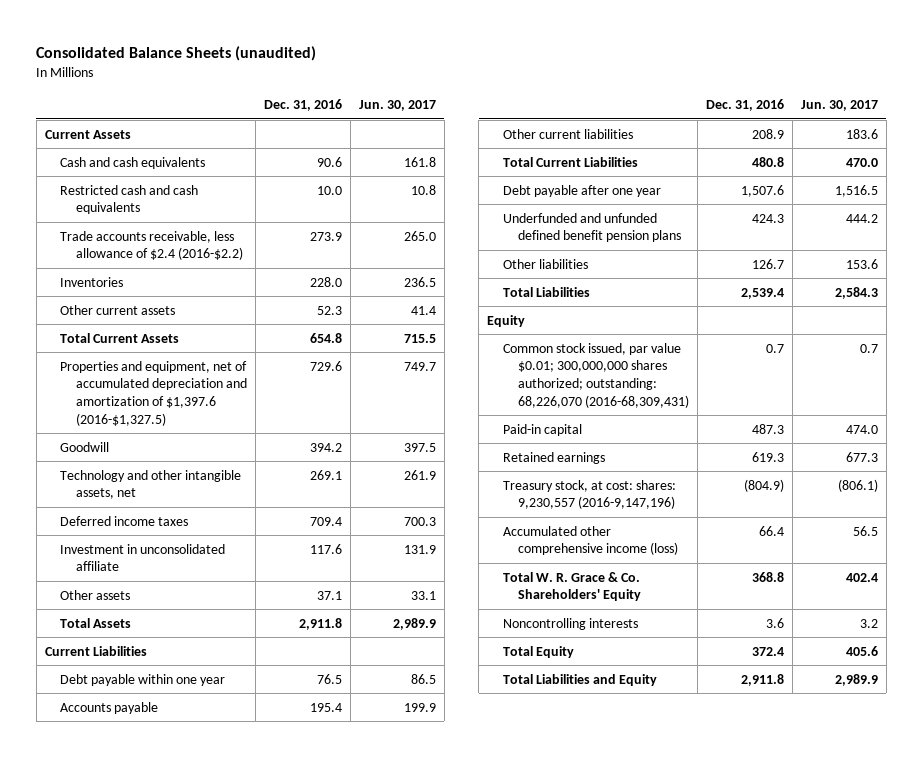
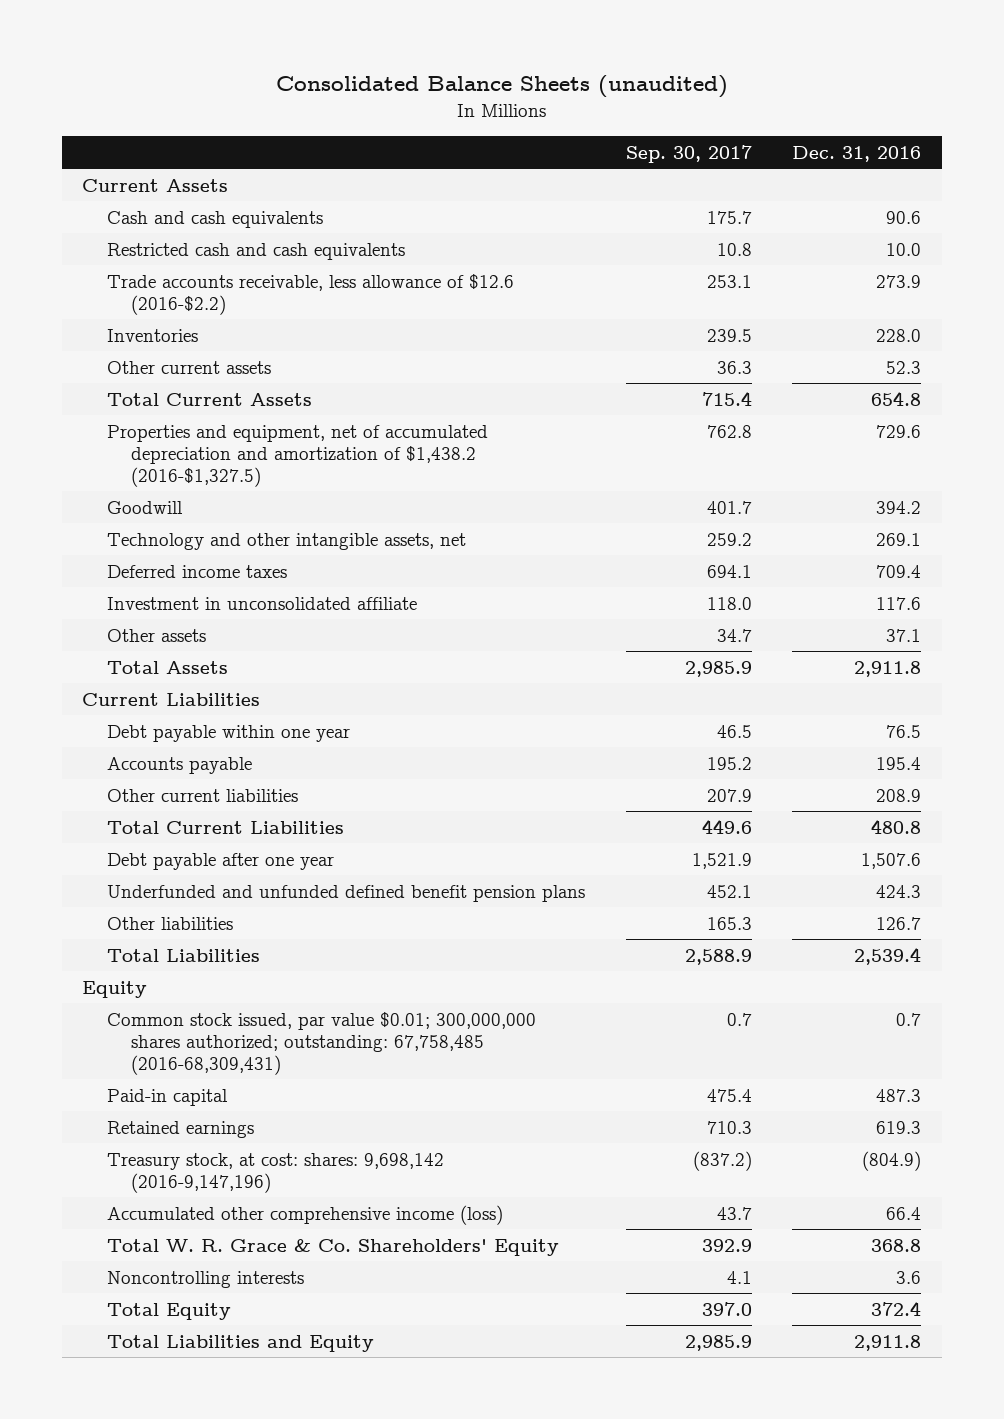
- | Dec. 31, 2016 | Jun. 30, 2017
+ | Sep. 30, 2017 | Dec. 31, 2016
- Trade accounts receivable, less allowance of $2.4 (2016-$2.2) | 273.9 | 265.0
+ Trade accounts receivable, less allowance of $12.6 (2016-$2.2) | 253.1 | 273.9
- Properties and equipment, net of accumulated depreciation and amortization of $1,397.6 (2016-$1,327.5) | 729.6 | 749.7
+ Properties and equipment, net of accumulated depreciation and amortization of $1,438.2 (2016-$1,327.5) | 762.8 | 729.6
- Common stock issued, par value $0.01; 300,000,000 shares authorized; outstanding: 68,226,070 (2016-68,309,431) | 0.7 | 0.7
+ Common stock issued, par value $0.01; 300,000,000 shares authorized; outstanding: 67,758,485 (2016-68,309,431) | 0.7 | 0.7
- Treasury stock, at cost: shares: 9,230,557 (2016-9,147,196) | (804.9) | (806.1)
+ Treasury stock, at cost: shares: 9,698,142 (2016-9,147,196) | (837.2) | (804.9)

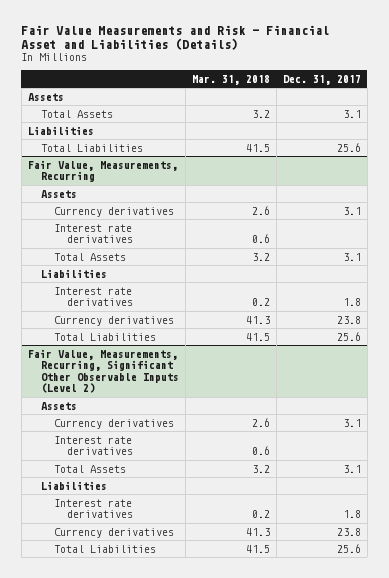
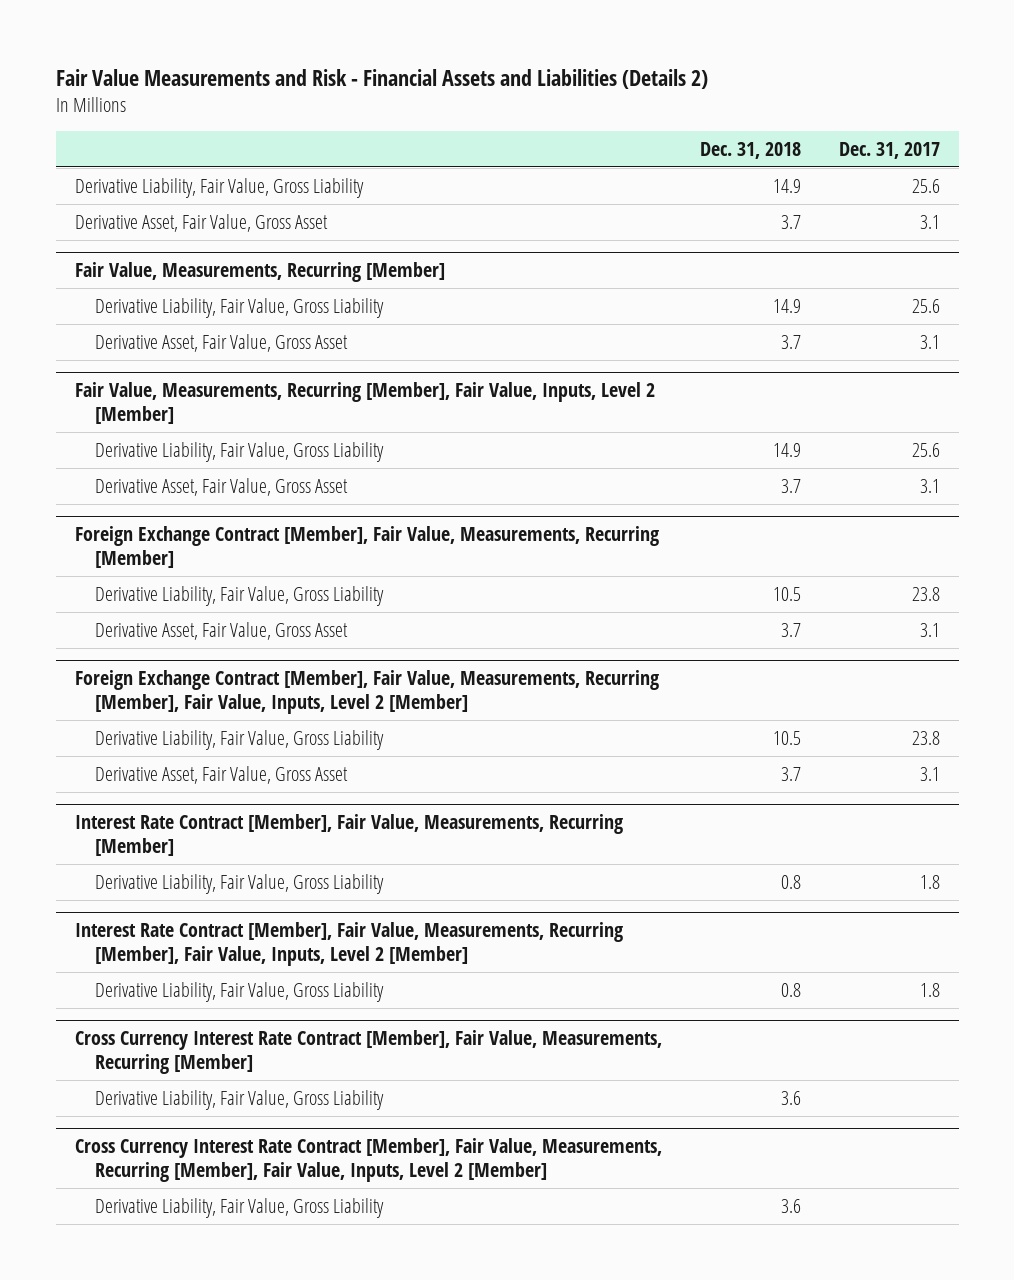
- Fair Value Measurements and Risk - Financial Asset and Liabilities (Details)
+ Fair Value Measurements and Risk - Financial Assets and Liabilities (Details 2)
- | Mar. 31, 2018 | Dec. 31, 2017
+ | Dec. 31, 2018 | Dec. 31, 2017
- Assets
- Total Assets | 3.2 | 3.1
- Liabilities
- Total Liabilities | 41.5 | 25.6
- Fair Value, Measurements, Recurring
- Assets
- Currency derivatives | 2.6 | 3.1
- Interest rate derivatives | 0.6 |
- Total Assets | 3.2 | 3.1
- Liabilities
- Interest rate derivatives | 0.2 | 1.8
- Currency derivatives | 41.3 | 23.8
- Total Liabilities | 41.5 | 25.6
- Fair Value, Measurements, Recurring, Significant Other Observable Inputs (Level 2)
- Assets
- Currency derivatives | 2.6 | 3.1
- Interest rate derivatives | 0.6 |
- Total Assets | 3.2 | 3.1
- Liabilities
- Interest rate derivatives | 0.2 | 1.8
- Currency derivatives | 41.3 | 23.8
- Total Liabilities | 41.5 | 25.6
+ Derivative Liability, Fair Value, Gross Liability | 14.9 | 25.6
+ Derivative Asset, Fair Value, Gross Asset | 3.7 | 3.1
+ Fair Value, Measurements, Recurring [Member]
+ Derivative Liability, Fair Value, Gross Liability | 14.9 | 25.6
+ Derivative Asset, Fair Value, Gross Asset | 3.7 | 3.1
+ Fair Value, Measurements, Recurring [Member], Fair Value, Inputs, Level 2 [Member]
+ Derivative Liability, Fair Value, Gross Liability | 14.9 | 25.6
+ Derivative Asset, Fair Value, Gross Asset | 3.7 | 3.1
+ Foreign Exchange Contract [Member], Fair Value, Measurements, Recurring [Member]
+ Derivative Liability, Fair Value, Gross Liability | 10.5 | 23.8
+ Derivative Asset, Fair Value, Gross Asset | 3.7 | 3.1
+ Foreign Exchange Contract [Member], Fair Value, Measurements, Recurring [Member], Fair Value, Inputs, Level 2 [Member]
+ Derivative Liability, Fair Value, Gross Liability | 10.5 | 23.8
+ Derivative Asset, Fair Value, Gross Asset | 3.7 | 3.1
+ Interest Rate Contract [Member], Fair Value, Measurements, Recurring [Member]
+ Derivative Liability, Fair Value, Gross Liability | 0.8 | 1.8
+ Interest Rate Contract [Member], Fair Value, Measurements, Recurring [Member], Fair Value, Inputs, Level 2 [Member]
+ Derivative Liability, Fair Value, Gross Liability | 0.8 | 1.8
+ Cross Currency Interest Rate Contract [Member], Fair Value, Measurements, Recurring [Member]
+ Derivative Liability, Fair Value, Gross Liability | 3.6 |
+ Cross Currency Interest Rate Contract [Member], Fair Value, Measurements, Recurring [Member], Fair Value, Inputs, Level 2 [Member]
+ Derivative Liability, Fair Value, Gross Liability | 3.6 |

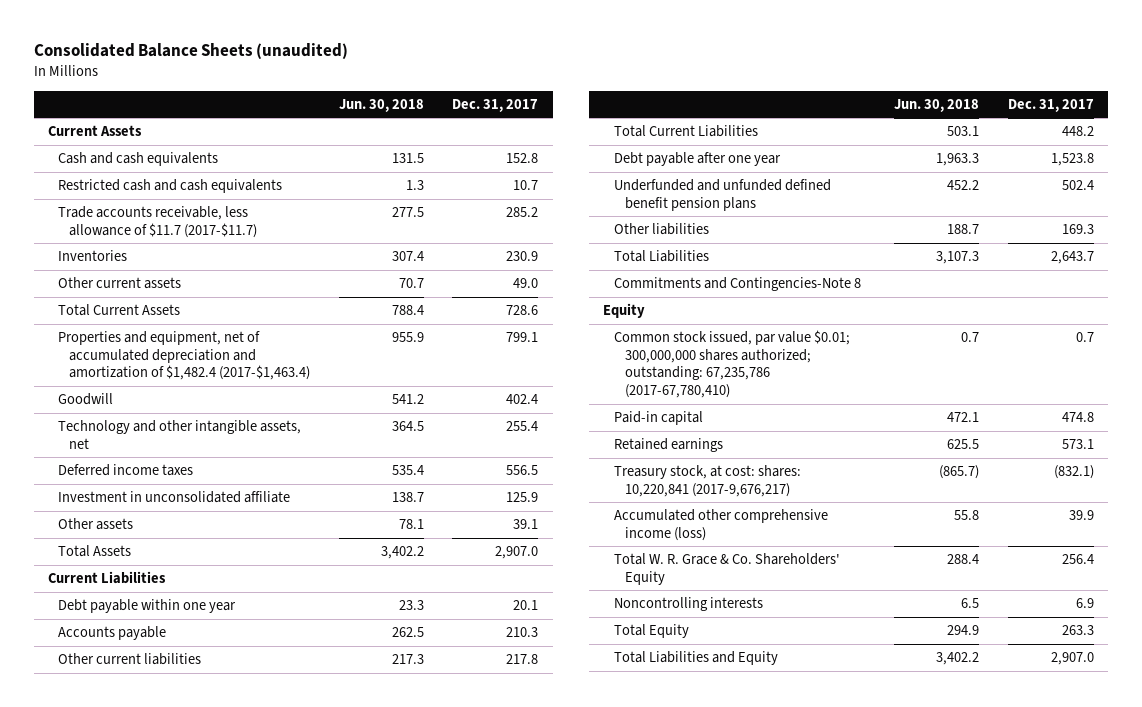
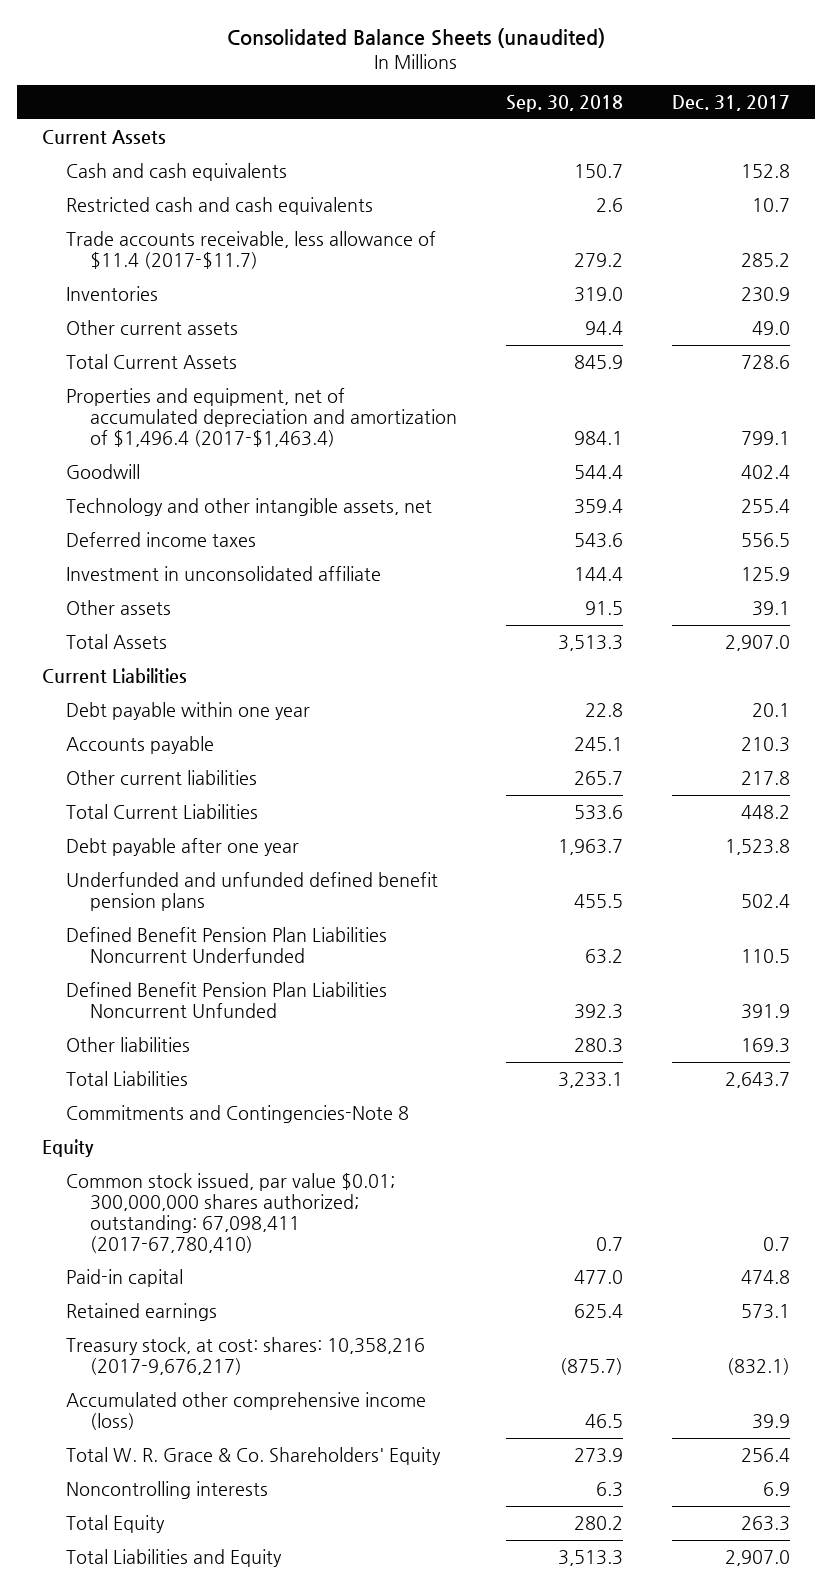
- | Jun. 30, 2018 | Dec. 31, 2017
+ | Sep. 30, 2018 | Dec. 31, 2017
- Trade accounts receivable, less allowance of $11.7 (2017-$11.7) | 277.5 | 285.2
+ Trade accounts receivable, less allowance of $11.4 (2017-$11.7) | 279.2 | 285.2
- Properties and equipment, net of accumulated depreciation and amortization of $1,482.4 (2017-$1,463.4) | 955.9 | 799.1
+ Properties and equipment, net of accumulated depreciation and amortization of $1,496.4 (2017-$1,463.4) | 984.1 | 799.1
+ Defined Benefit Pension Plan Liabilities Noncurrent Underfunded | 63.2 | 110.5
+ Defined Benefit Pension Plan Liabilities Noncurrent Unfunded | 392.3 | 391.9
- Common stock issued, par value $0.01; 300,000,000 shares authorized; outstanding: 67,235,786 (2017-67,780,410) | 0.7 | 0.7
+ Common stock issued, par value $0.01; 300,000,000 shares authorized; outstanding: 67,098,411 (2017-67,780,410) | 0.7 | 0.7
- Treasury stock, at cost: shares: 10,220,841 (2017-9,676,217) | (865.7) | (832.1)
+ Treasury stock, at cost: shares: 10,358,216 (2017-9,676,217) | (875.7) | (832.1)

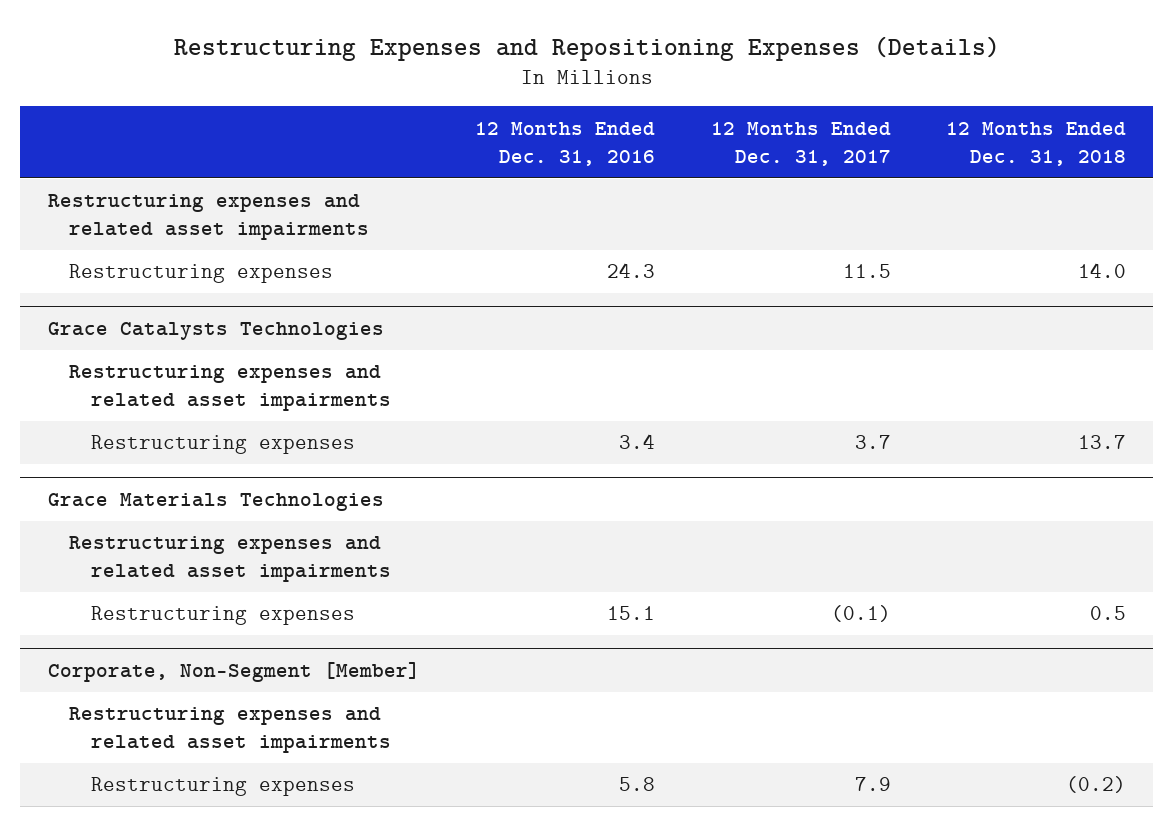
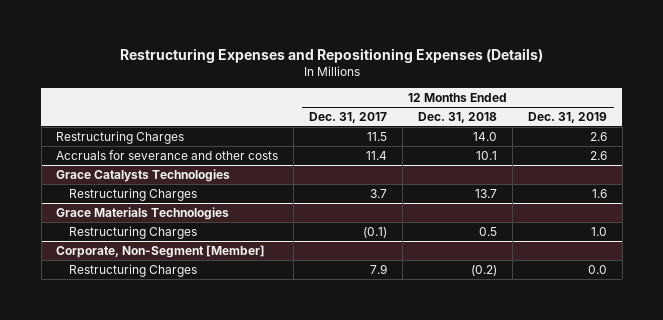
- | 12 Months Ended Dec. 31, 2016 | 12 Months Ended Dec. 31, 2017 | 12 Months Ended Dec. 31, 2018
+ | 12 Months Ended Dec. 31, 2017 | 12 Months Ended Dec. 31, 2018 | 12 Months Ended Dec. 31, 2019
- Restructuring expenses and related asset impairments
- Restructuring expenses | 24.3 | 11.5 | 14.0
+ Restructuring Charges | 11.5 | 14.0 | 2.6
+ Accruals for severance and other costs | 11.4 | 10.1 | 2.6
@ Grace Catalysts Technologies
- Restructuring expenses and related asset impairments
- Restructuring expenses | 3.4 | 3.7 | 13.7
+ Restructuring Charges | 3.7 | 13.7 | 1.6
@ Grace Materials Technologies
- Restructuring expenses and related asset impairments
- Restructuring expenses | 15.1 | (0.1) | 0.5
+ Restructuring Charges | (0.1) | 0.5 | 1.0
@ Corporate, Non-Segment [Member]
- Restructuring expenses and related asset impairments
- Restructuring expenses | 5.8 | 7.9 | (0.2)
+ Restructuring Charges | 7.9 | (0.2) | 0.0

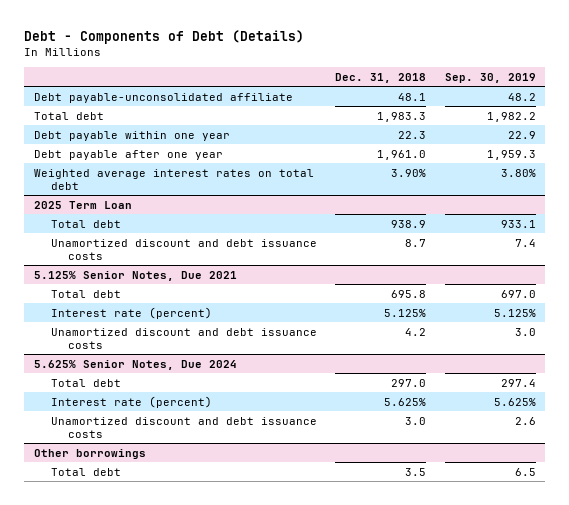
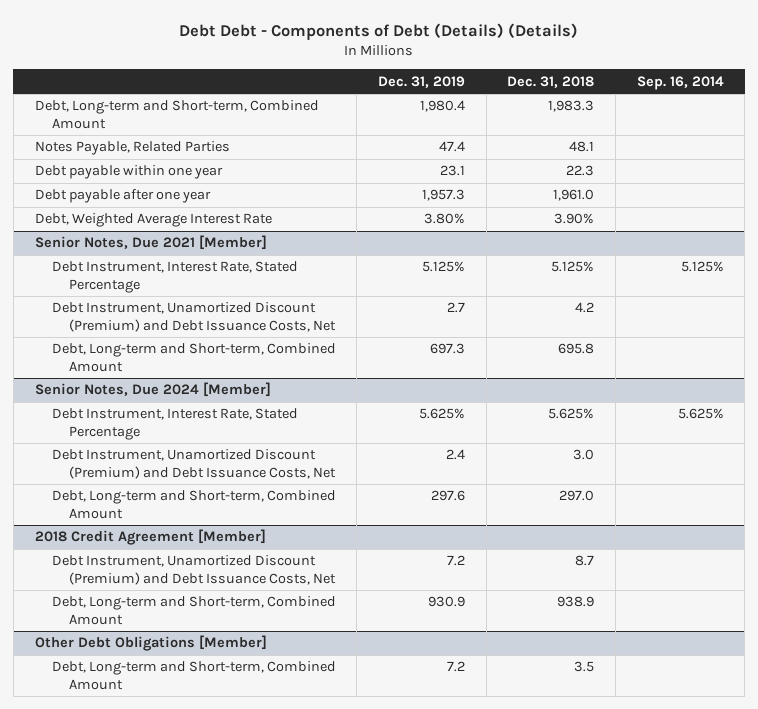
- Debt - Components of Debt (Details)
+ Debt Debt - Components of Debt (Details) (Details)
- | Dec. 31, 2018 | Sep. 30, 2019
+ | Dec. 31, 2019 | Dec. 31, 2018 | Sep. 16, 2014
- Debt payable-unconsolidated affiliate | 48.1 | 48.2
- Total debt | 1,983.3 | 1,982.2
+ Debt, Long-term and Short-term, Combined Amount | 1,980.4 | 1,983.3 |
+ Notes Payable, Related Parties | 47.4 | 48.1 |
- Weighted average interest rates on total debt | 3.90% | 3.80%
- 2025 Term Loan
- Total debt | 938.9 | 933.1
- Unamortized discount and debt issuance costs | 8.7 | 7.4
- 5.125% Senior Notes, Due 2021
- Total debt | 695.8 | 697.0
- Interest rate (percent) | 5.125% | 5.125%
- Unamortized discount and debt issuance costs | 4.2 | 3.0
- 5.625% Senior Notes, Due 2024
- Total debt | 297.0 | 297.4
- Interest rate (percent) | 5.625% | 5.625%
- Unamortized discount and debt issuance costs | 3.0 | 2.6
- Other borrowings
- Total debt | 3.5 | 6.5
+ Debt, Weighted Average Interest Rate | 3.80% | 3.90% |
+ Senior Notes, Due 2021 [Member]
+ Debt Instrument, Interest Rate, Stated Percentage | 5.125% | 5.125% | 5.125%
+ Debt Instrument, Unamortized Discount (Premium) and Debt Issuance Costs, Net | 2.7 | 4.2 |
+ Debt, Long-term and Short-term, Combined Amount | 697.3 | 695.8 |
+ Senior Notes, Due 2024 [Member]
+ Debt Instrument, Interest Rate, Stated Percentage | 5.625% | 5.625% | 5.625%
+ Debt Instrument, Unamortized Discount (Premium) and Debt Issuance Costs, Net | 2.4 | 3.0 |
+ Debt, Long-term and Short-term, Combined Amount | 297.6 | 297.0 |
+ 2018 Credit Agreement [Member]
+ Debt Instrument, Unamortized Discount (Premium) and Debt Issuance Costs, Net | 7.2 | 8.7 |
+ Debt, Long-term and Short-term, Combined Amount | 930.9 | 938.9 |
+ Other Debt Obligations [Member]
+ Debt, Long-term and Short-term, Combined Amount | 7.2 | 3.5 |

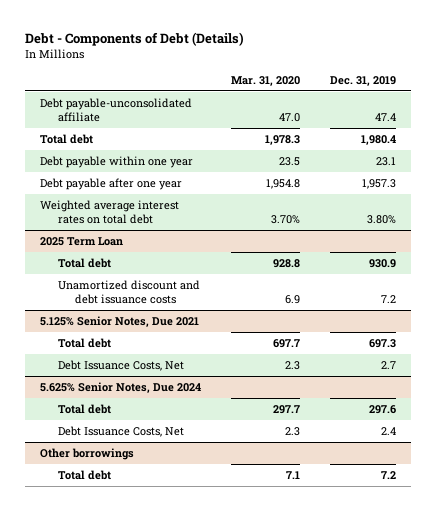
- Debt Debt - Components of Debt (Details) (Details)
+ Debt - Components of Debt (Details)
- | Dec. 31, 2019 | Dec. 31, 2018 | Sep. 16, 2014
+ | Mar. 31, 2020 | Dec. 31, 2019
- Debt, Long-term and Short-term, Combined Amount | 1,980.4 | 1,983.3 |
- Notes Payable, Related Parties | 47.4 | 48.1 |
+ Debt payable-unconsolidated affiliate | 47.0 | 47.4
+ Total debt | 1,978.3 | 1,980.4
- Debt, Weighted Average Interest Rate | 3.80% | 3.90% |
- Senior Notes, Due 2021 [Member]
- Debt Instrument, Interest Rate, Stated Percentage | 5.125% | 5.125% | 5.125%
- Debt Instrument, Unamortized Discount (Premium) and Debt Issuance Costs, Net | 2.7 | 4.2 |
- Debt, Long-term and Short-term, Combined Amount | 697.3 | 695.8 |
- Senior Notes, Due 2024 [Member]
- Debt Instrument, Interest Rate, Stated Percentage | 5.625% | 5.625% | 5.625%
- Debt Instrument, Unamortized Discount (Premium) and Debt Issuance Costs, Net | 2.4 | 3.0 |
- Debt, Long-term and Short-term, Combined Amount | 297.6 | 297.0 |
- 2018 Credit Agreement [Member]
- Debt Instrument, Unamortized Discount (Premium) and Debt Issuance Costs, Net | 7.2 | 8.7 |
- Debt, Long-term and Short-term, Combined Amount | 930.9 | 938.9 |
- Other Debt Obligations [Member]
- Debt, Long-term and Short-term, Combined Amount | 7.2 | 3.5 |
+ Weighted average interest rates on total debt | 3.70% | 3.80%
+ 2025 Term Loan
+ Total debt | 928.8 | 930.9
+ Unamortized discount and debt issuance costs | 6.9 | 7.2
+ 5.125% Senior Notes, Due 2021
+ Total debt | 697.7 | 697.3
+ Debt Issuance Costs, Net | 2.3 | 2.7
+ 5.625% Senior Notes, Due 2024
+ Total debt | 297.7 | 297.6
+ Debt Issuance Costs, Net | 2.3 | 2.4
+ Other borrowings
+ Total debt | 7.1 | 7.2

